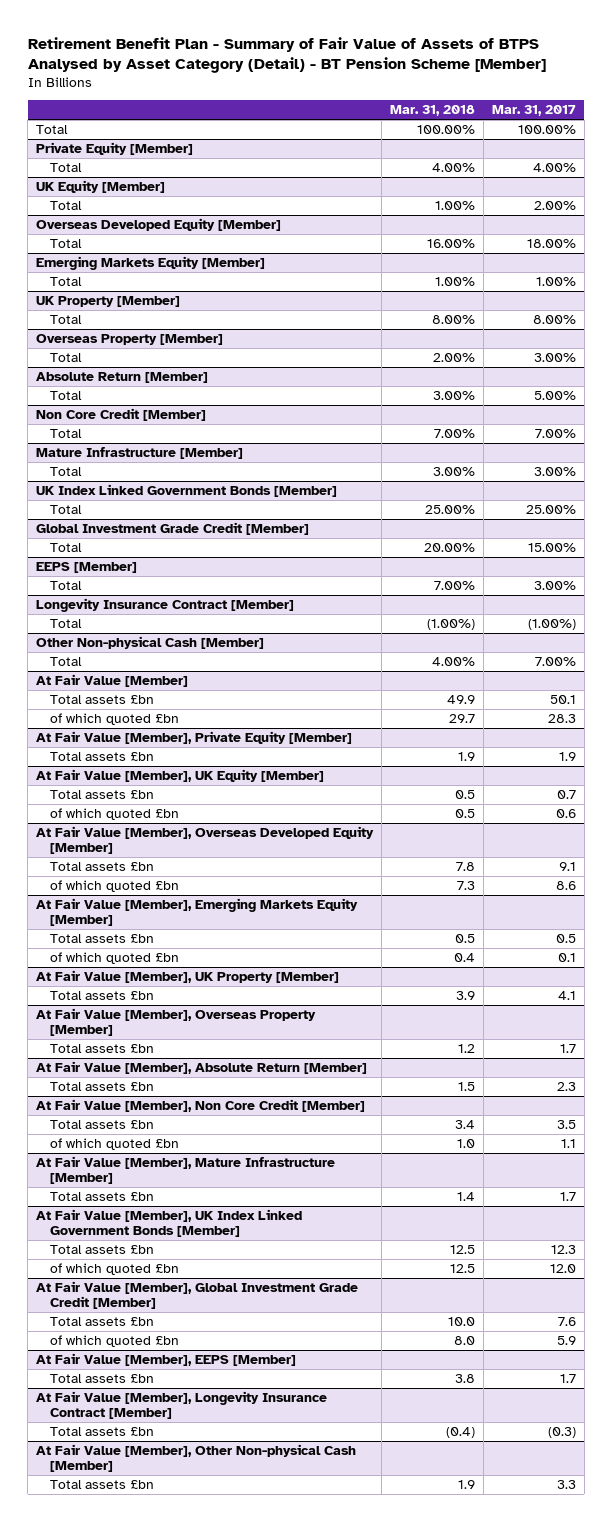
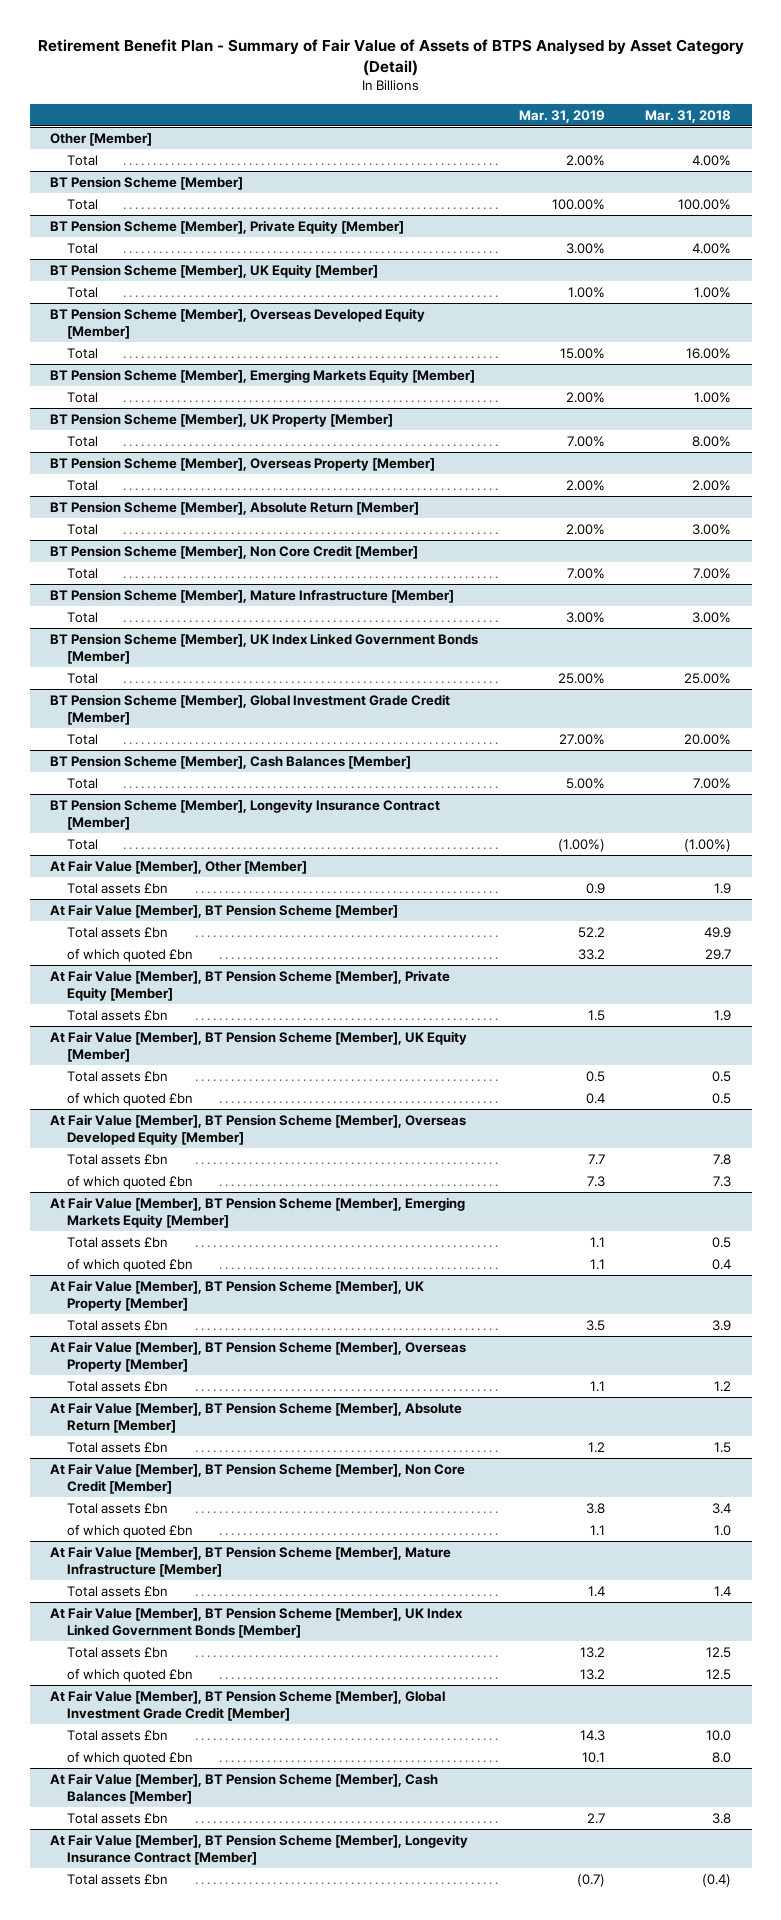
- Retirement Benefit Plan - Summary of Fair Value of Assets of BTPS Analysed by Asset Category (Detail) - BT Pension Scheme [Member]
+ Retirement Benefit Plan - Summary of Fair Value of Assets of BTPS Analysed by Asset Category (Detail)
- | Mar. 31, 2018 | Mar. 31, 2017
+ | Mar. 31, 2019 | Mar. 31, 2018
+ Other [Member]
+ Total | 2.00% | 4.00%
+ BT Pension Scheme [Member]
- Private Equity [Member]
+ BT Pension Scheme [Member], Private Equity [Member]
- UK Equity [Member]
+ BT Pension Scheme [Member], UK Equity [Member]
- Overseas Developed Equity [Member]
+ BT Pension Scheme [Member], Overseas Developed Equity [Member]
- Emerging Markets Equity [Member]
+ BT Pension Scheme [Member], Emerging Markets Equity [Member]
- UK Property [Member]
+ BT Pension Scheme [Member], UK Property [Member]
- Overseas Property [Member]
+ BT Pension Scheme [Member], Overseas Property [Member]
- Absolute Return [Member]
+ BT Pension Scheme [Member], Absolute Return [Member]
- Non Core Credit [Member]
+ BT Pension Scheme [Member], Non Core Credit [Member]
- Mature Infrastructure [Member]
+ BT Pension Scheme [Member], Mature Infrastructure [Member]
- UK Index Linked Government Bonds [Member]
+ BT Pension Scheme [Member], UK Index Linked Government Bonds [Member]
- Global Investment Grade Credit [Member]
+ BT Pension Scheme [Member], Global Investment Grade Credit [Member]
- EEPS [Member]
+ BT Pension Scheme [Member], Cash Balances [Member]
- Longevity Insurance Contract [Member]
+ BT Pension Scheme [Member], Longevity Insurance Contract [Member]
- Other Non-physical Cash [Member]
- Total | 4.00% | 7.00%
- At Fair Value [Member]
+ At Fair Value [Member], Other [Member]
+ Total assets £bn | 0.9 | 1.9
+ At Fair Value [Member], BT Pension Scheme [Member]
- At Fair Value [Member], Private Equity [Member]
+ At Fair Value [Member], BT Pension Scheme [Member], Private Equity [Member]
- At Fair Value [Member], UK Equity [Member]
+ At Fair Value [Member], BT Pension Scheme [Member], UK Equity [Member]
- At Fair Value [Member], Overseas Developed Equity [Member]
+ At Fair Value [Member], BT Pension Scheme [Member], Overseas Developed Equity [Member]
- At Fair Value [Member], Emerging Markets Equity [Member]
+ At Fair Value [Member], BT Pension Scheme [Member], Emerging Markets Equity [Member]
- At Fair Value [Member], UK Property [Member]
+ At Fair Value [Member], BT Pension Scheme [Member], UK Property [Member]
- At Fair Value [Member], Overseas Property [Member]
+ At Fair Value [Member], BT Pension Scheme [Member], Overseas Property [Member]
- At Fair Value [Member], Absolute Return [Member]
+ At Fair Value [Member], BT Pension Scheme [Member], Absolute Return [Member]
- At Fair Value [Member], Non Core Credit [Member]
+ At Fair Value [Member], BT Pension Scheme [Member], Non Core Credit [Member]
- At Fair Value [Member], Mature Infrastructure [Member]
+ At Fair Value [Member], BT Pension Scheme [Member], Mature Infrastructure [Member]
- At Fair Value [Member], UK Index Linked Government Bonds [Member]
+ At Fair Value [Member], BT Pension Scheme [Member], UK Index Linked Government Bonds [Member]
- At Fair Value [Member], Global Investment Grade Credit [Member]
+ At Fair Value [Member], BT Pension Scheme [Member], Global Investment Grade Credit [Member]
- At Fair Value [Member], EEPS [Member]
+ At Fair Value [Member], BT Pension Scheme [Member], Cash Balances [Member]
- At Fair Value [Member], Longevity Insurance Contract [Member]
+ At Fair Value [Member], BT Pension Scheme [Member], Longevity Insurance Contract [Member]
- At Fair Value [Member], Other Non-physical Cash [Member]
- Total assets £bn | 1.9 | 3.3

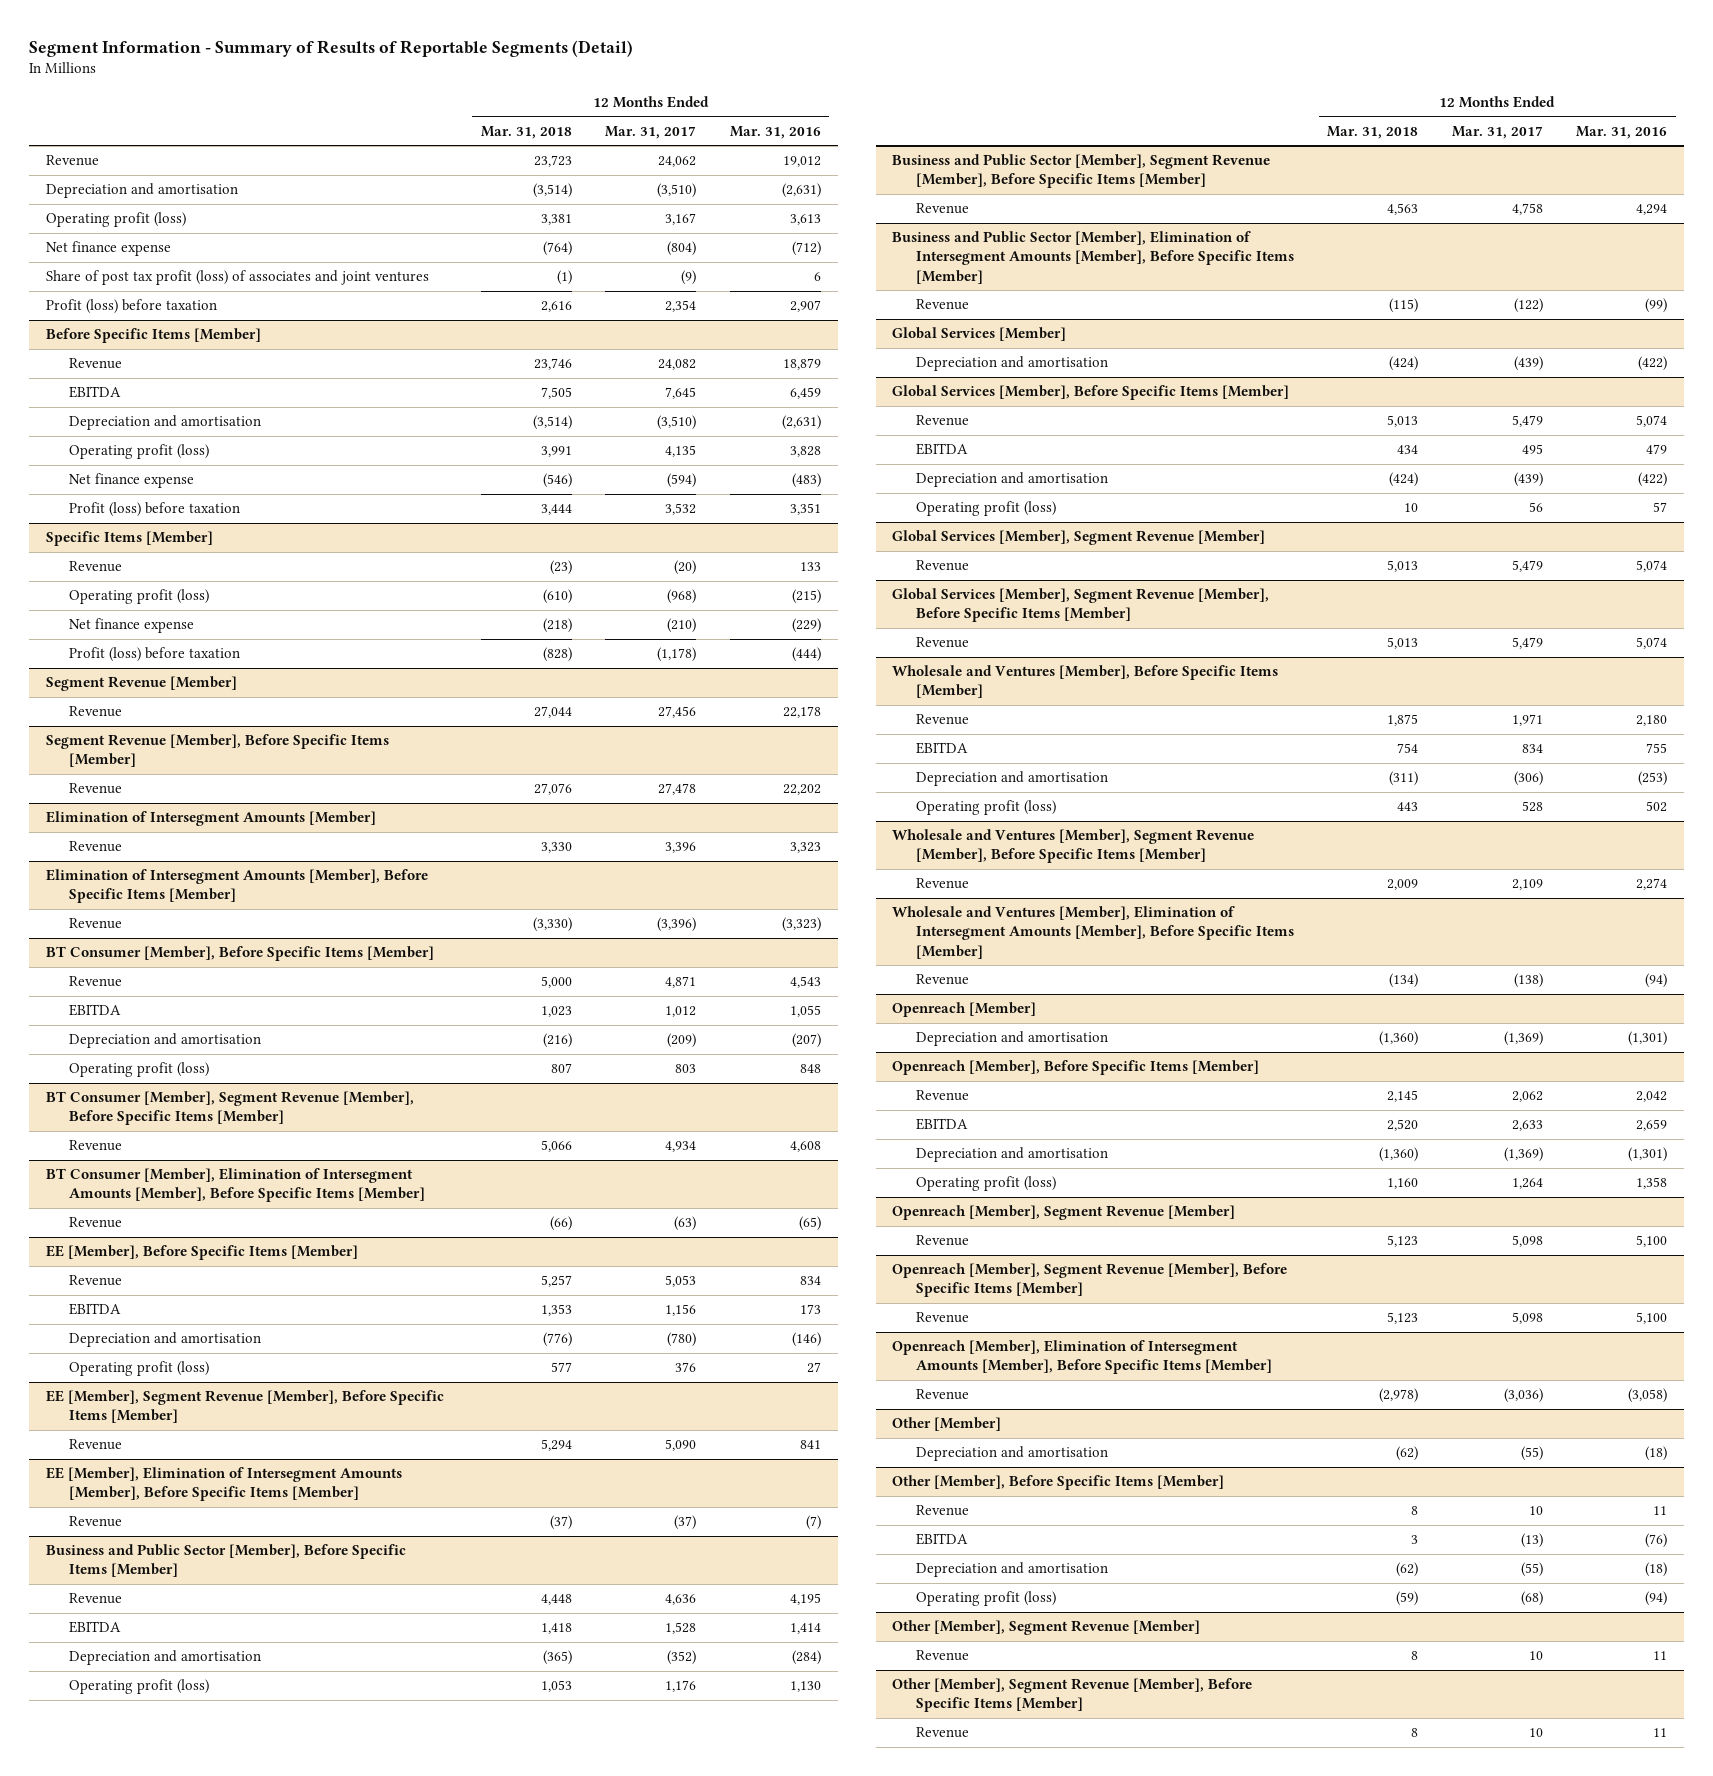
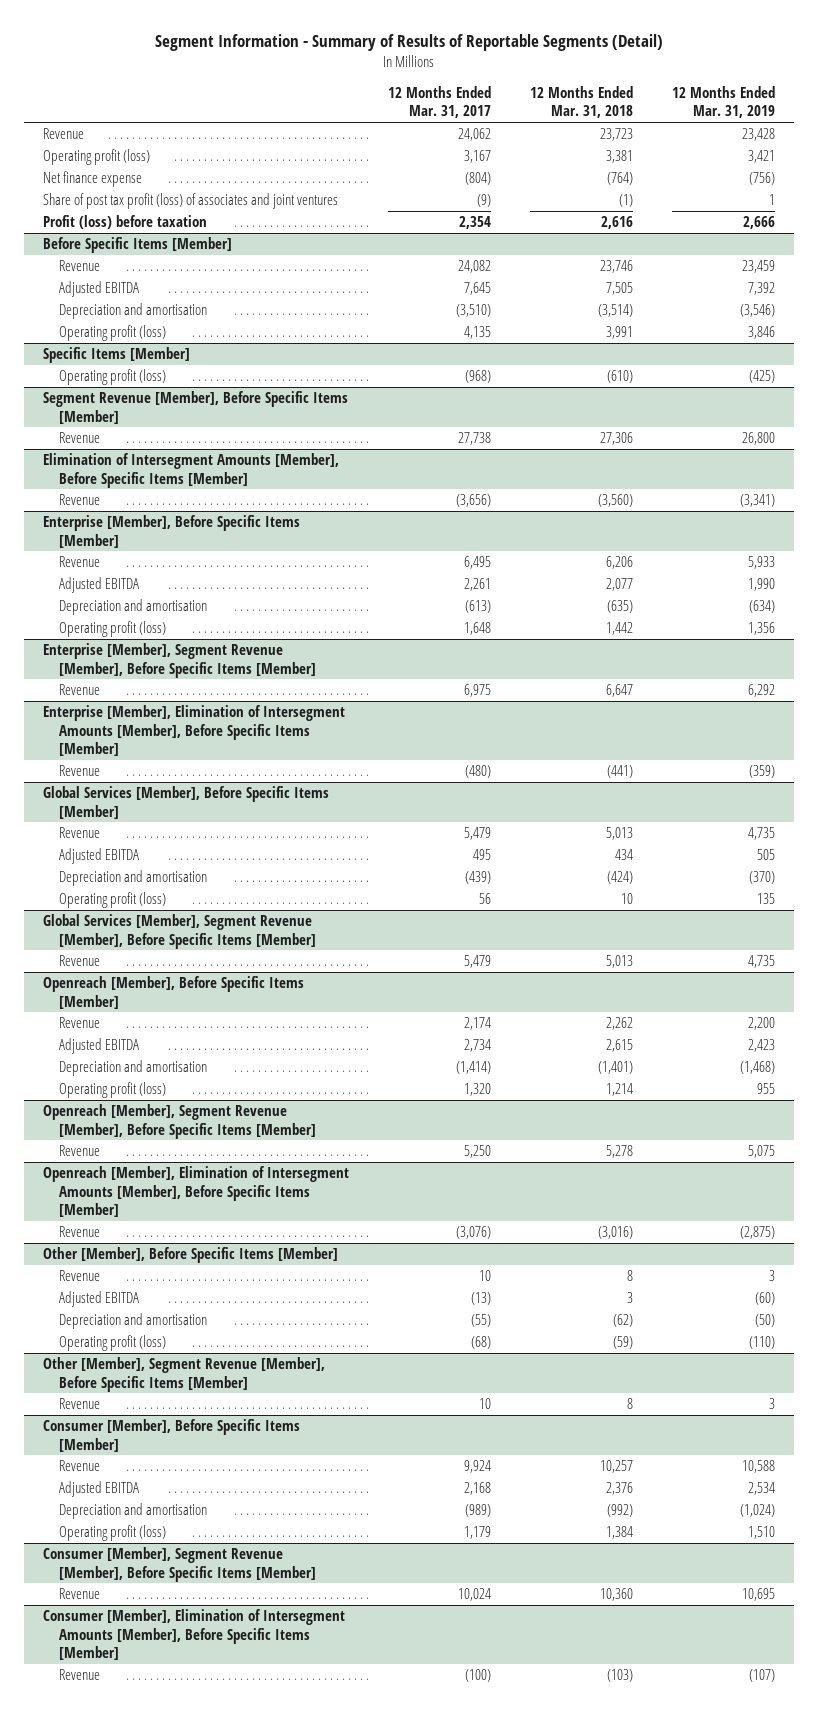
- | 12 Months Ended Mar. 31, 2018 | 12 Months Ended Mar. 31, 2017 | 12 Months Ended Mar. 31, 2016
+ | 12 Months Ended Mar. 31, 2017 | 12 Months Ended Mar. 31, 2018 | 12 Months Ended Mar. 31, 2019
- Depreciation and amortisation | (3,514) | (3,510) | (2,631)
@ Before Specific Items [Member]
- EBITDA | 7,505 | 7,645 | 6,459
+ Adjusted EBITDA | 7,645 | 7,505 | 7,392
- Net finance expense | (546) | (594) | (483)
- Profit (loss) before taxation | 3,444 | 3,532 | 3,351
@ Specific Items [Member]
- Revenue | (23) | (20) | 133
- Net finance expense | (218) | (210) | (229)
- Profit (loss) before taxation | (828) | (1,178) | (444)
- Segment Revenue [Member]
- Revenue | 27,044 | 27,456 | 22,178
@ Segment Revenue [Member], Before Specific Items [Member]
- Revenue | 27,076 | 27,478 | 22,202
- Elimination of Intersegment Amounts [Member]
- Revenue | 3,330 | 3,396 | 3,323
@ Segment Revenue [Member], Before Specific Items [Member]
+ Revenue | 27,738 | 27,306 | 26,800
@ Elimination of Intersegment Amounts [Member], Before Specific Items [Member]
- Revenue | (3,330) | (3,396) | (3,323)
- BT Consumer [Member], Before Specific Items [Member]
- Revenue | 5,000 | 4,871 | 4,543
- EBITDA | 1,023 | 1,012 | 1,055
- Depreciation and amortisation | (216) | (209) | (207)
- Operating profit (loss) | 807 | 803 | 848
- BT Consumer [Member], Segment Revenue [Member], Before Specific Items [Member]
- Revenue | 5,066 | 4,934 | 4,608
- BT Consumer [Member], Elimination of Intersegment Amounts [Member], Before Specific Items [Member]
- Revenue | (66) | (63) | (65)
- EE [Member], Before Specific Items [Member]
- Revenue | 5,257 | 5,053 | 834
- EBITDA | 1,353 | 1,156 | 173
- Depreciation and amortisation | (776) | (780) | (146)
- Operating profit (loss) | 577 | 376 | 27
- EE [Member], Segment Revenue [Member], Before Specific Items [Member]
- Revenue | 5,294 | 5,090 | 841
- EE [Member], Elimination of Intersegment Amounts [Member], Before Specific Items [Member]
- Revenue | (37) | (37) | (7)
- Business and Public Sector [Member], Before Specific Items [Member]
- Revenue | 4,448 | 4,636 | 4,195
- EBITDA | 1,418 | 1,528 | 1,414
- Depreciation and amortisation | (365) | (352) | (284)
- Operating profit (loss) | 1,053 | 1,176 | 1,130
- Business and Public Sector [Member], Segment Revenue [Member], Before Specific Items [Member]
- Revenue | 4,563 | 4,758 | 4,294
- Business and Public Sector [Member], Elimination of Intersegment Amounts [Member], Before Specific Items [Member]
- Revenue | (115) | (122) | (99)
- Global Services [Member]
- Depreciation and amortisation | (424) | (439) | (422)
@ Elimination of Intersegment Amounts [Member], Before Specific Items [Member]
+ Revenue | (3,656) | (3,560) | (3,341)
+ Enterprise [Member], Before Specific Items [Member]
+ Revenue | 6,495 | 6,206 | 5,933
+ Adjusted EBITDA | 2,261 | 2,077 | 1,990
+ Depreciation and amortisation | (613) | (635) | (634)
+ Operating profit (loss) | 1,648 | 1,442 | 1,356
+ Enterprise [Member], Segment Revenue [Member], Before Specific Items [Member]
+ Revenue | 6,975 | 6,647 | 6,292
+ Enterprise [Member], Elimination of Intersegment Amounts [Member], Before Specific Items [Member]
+ Revenue | (480) | (441) | (359)
@ Global Services [Member], Before Specific Items [Member]
- EBITDA | 434 | 495 | 479
+ Adjusted EBITDA | 495 | 434 | 505
- Global Services [Member], Segment Revenue [Member]
- Revenue | 5,013 | 5,479 | 5,074
- Wholesale and Ventures [Member], Before Specific Items [Member]
- Revenue | 1,875 | 1,971 | 2,180
- EBITDA | 754 | 834 | 755
- Depreciation and amortisation | (311) | (306) | (253)
- Operating profit (loss) | 443 | 528 | 502
- Wholesale and Ventures [Member], Segment Revenue [Member], Before Specific Items [Member]
- Revenue | 2,009 | 2,109 | 2,274
- Wholesale and Ventures [Member], Elimination of Intersegment Amounts [Member], Before Specific Items [Member]
- Revenue | (134) | (138) | (94)
- Openreach [Member]
- Depreciation and amortisation | (1,360) | (1,369) | (1,301)
@ Openreach [Member], Before Specific Items [Member]
- Revenue | 2,145 | 2,062 | 2,042
- EBITDA | 2,520 | 2,633 | 2,659
- Depreciation and amortisation | (1,360) | (1,369) | (1,301)
- Operating profit (loss) | 1,160 | 1,264 | 1,358
- Openreach [Member], Segment Revenue [Member]
- Revenue | 5,123 | 5,098 | 5,100
@ Openreach [Member], Before Specific Items [Member]
+ Revenue | 2,174 | 2,262 | 2,200
+ Adjusted EBITDA | 2,734 | 2,615 | 2,423
+ Depreciation and amortisation | (1,414) | (1,401) | (1,468)
+ Operating profit (loss) | 1,320 | 1,214 | 955
@ Openreach [Member], Segment Revenue [Member], Before Specific Items [Member]
- Revenue | 5,123 | 5,098 | 5,100
+ Revenue | 5,250 | 5,278 | 5,075
@ Openreach [Member], Elimination of Intersegment Amounts [Member], Before Specific Items [Member]
- Revenue | (2,978) | (3,036) | (3,058)
- Other [Member]
- Depreciation and amortisation | (62) | (55) | (18)
@ Openreach [Member], Elimination of Intersegment Amounts [Member], Before Specific Items [Member]
+ Revenue | (3,076) | (3,016) | (2,875)
@ Other [Member], Before Specific Items [Member]
- EBITDA | 3 | (13) | (76)
+ Adjusted EBITDA | (13) | 3 | (60)
- Other [Member], Segment Revenue [Member]
- Revenue | 8 | 10 | 11
+ Consumer [Member], Before Specific Items [Member]
+ Revenue | 9,924 | 10,257 | 10,588
+ Adjusted EBITDA | 2,168 | 2,376 | 2,534
+ Depreciation and amortisation | (989) | (992) | (1,024)
+ Operating profit (loss) | 1,179 | 1,384 | 1,510
+ Consumer [Member], Segment Revenue [Member], Before Specific Items [Member]
+ Revenue | 10,024 | 10,360 | 10,695
+ Consumer [Member], Elimination of Intersegment Amounts [Member], Before Specific Items [Member]
+ Revenue | (100) | (103) | (107)

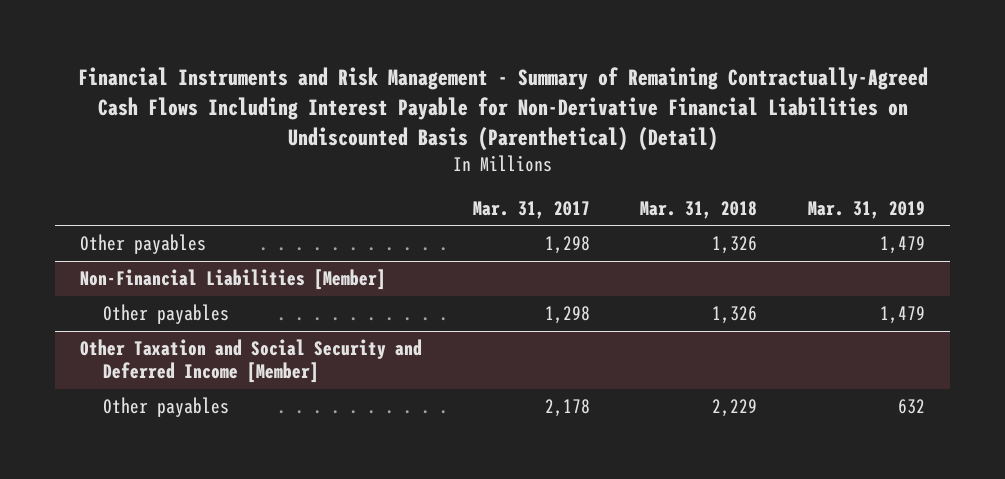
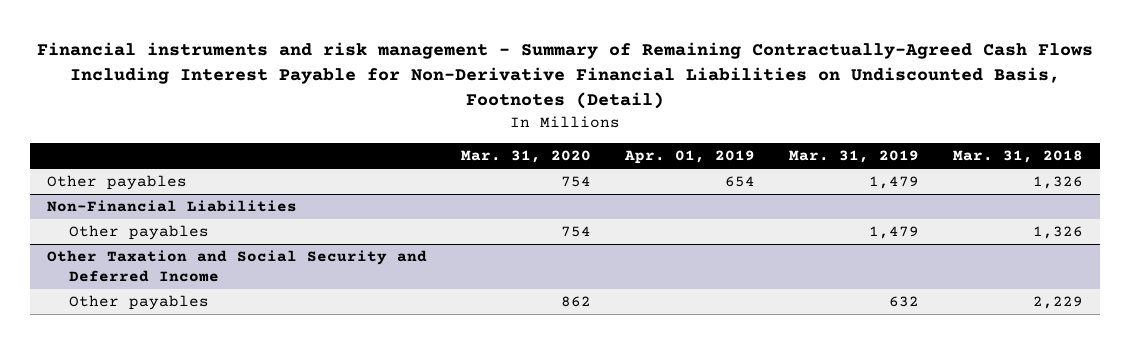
- Financial Instruments and Risk Management - Summary of Remaining Contractually-Agreed Cash Flows Including Interest Payable for Non-Derivative Financial Liabilities on Undiscounted Basis (Parenthetical) (Detail)
+ Financial instruments and risk management - Summary of Remaining Contractually-Agreed Cash Flows Including Interest Payable for Non-Derivative Financial Liabilities on Undiscounted Basis, Footnotes (Detail)
- | Mar. 31, 2017 | Mar. 31, 2018 | Mar. 31, 2019
+ | Mar. 31, 2020 | Apr. 01, 2019 | Mar. 31, 2019 | Mar. 31, 2018
- Non-Financial Liabilities [Member]
+ Non-Financial Liabilities
- Other Taxation and Social Security and Deferred Income [Member]
+ Other Taxation and Social Security and Deferred Income

